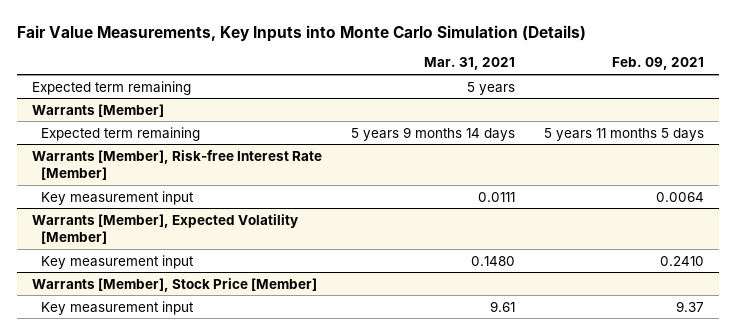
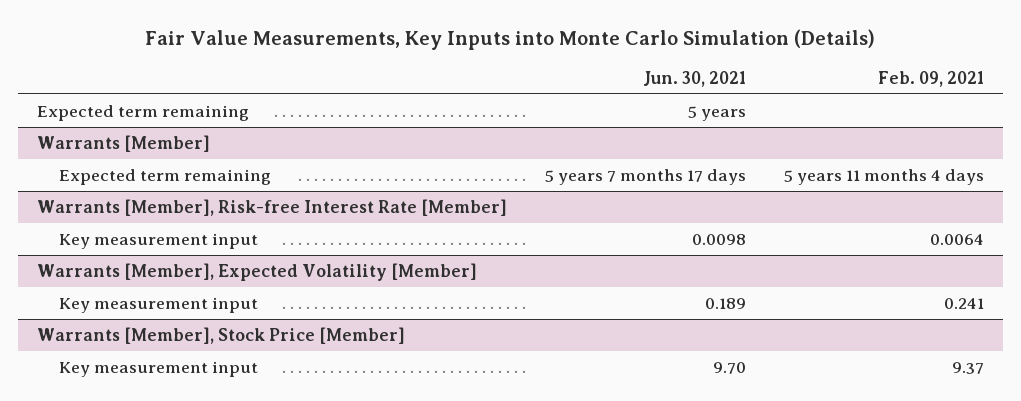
- | Mar. 31, 2021 | Feb. 09, 2021
+ | Jun. 30, 2021 | Feb. 09, 2021
@ Warrants [Member]
- Expected term remaining | 5 years 9 months 14 days | 5 years 11 months 5 days
+ Expected term remaining | 5 years 7 months 17 days | 5 years 11 months 4 days
@ Warrants [Member], Expected Volatility [Member]
- Key measurement input | 0.1480 | 0.2410
+ Key measurement input | 0.189 | 0.241

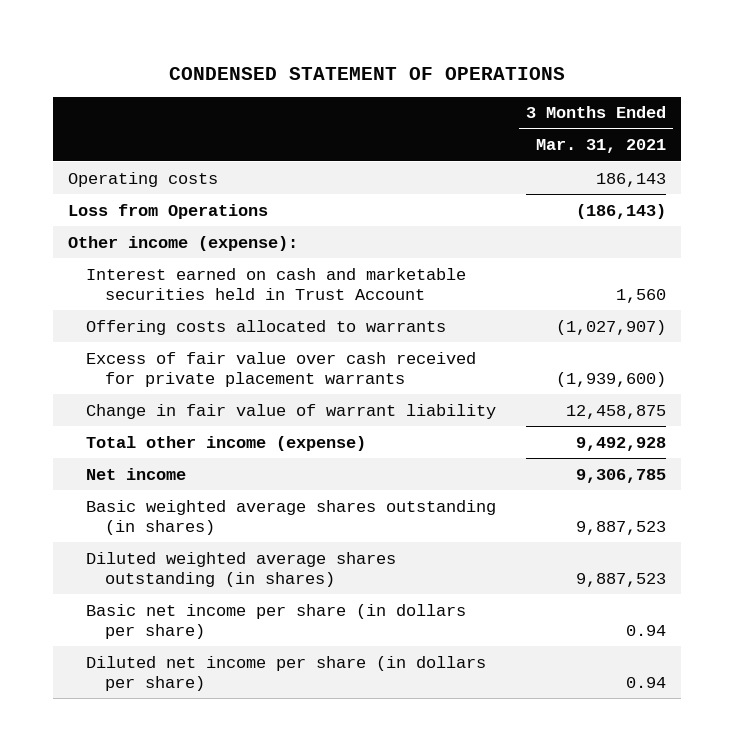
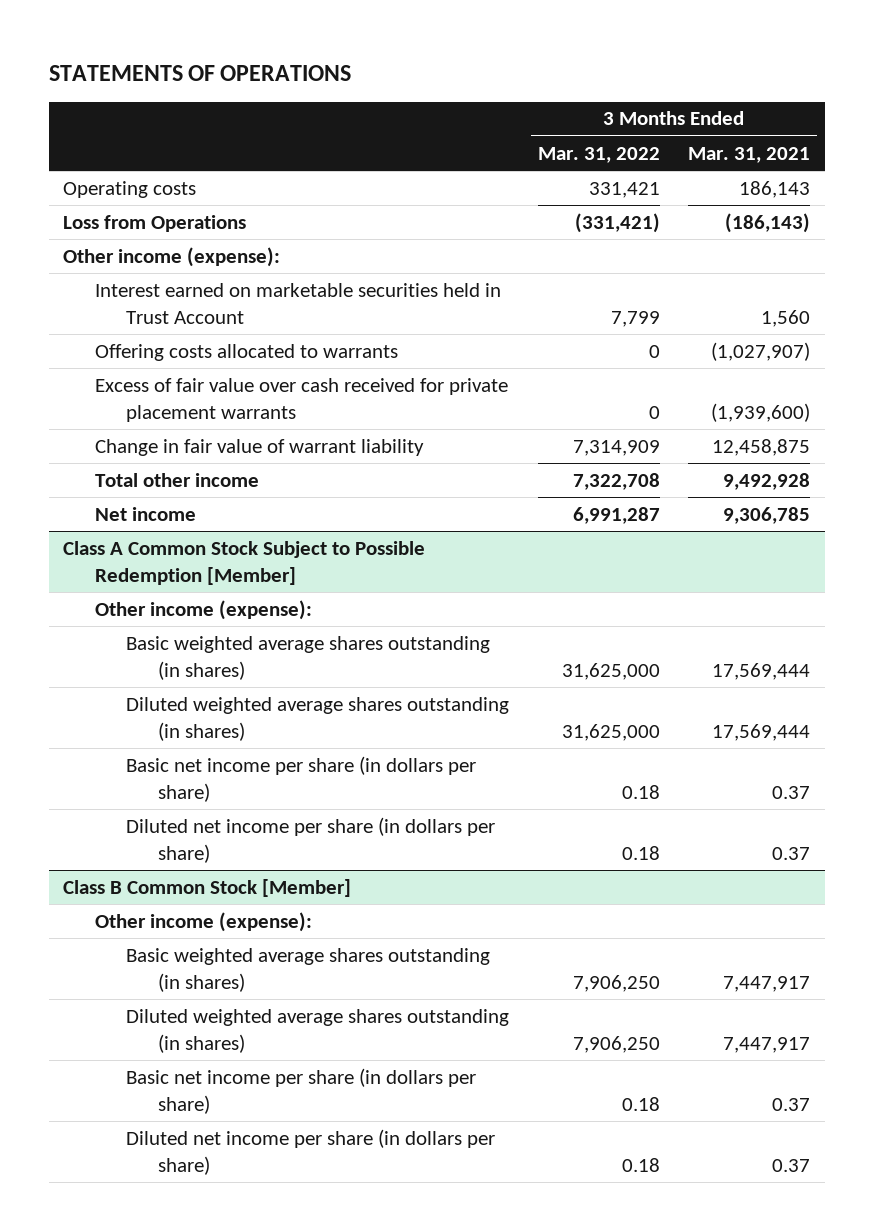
- CONDENSED STATEMENT OF OPERATIONS
+ STATEMENTS OF OPERATIONS
- | 3 Months Ended Mar. 31, 2021
+ | 3 Months Ended Mar. 31, 2022 | 3 Months Ended Mar. 31, 2021
- Interest earned on cash and marketable securities held in Trust Account | 1,560
+ Interest earned on marketable securities held in Trust Account | 7,799 | 1,560
- Total other income (expense) | 9,492,928
+ Total other income | 7,322,708 | 9,492,928
- Basic weighted average shares outstanding (in shares) | 9,887,523
- Diluted weighted average shares outstanding (in shares) | 9,887,523
- Basic net income per share (in dollars per share) | 0.94
- Diluted net income per share (in dollars per share) | 0.94
+ Class A Common Stock Subject to Possible Redemption [Member]
+ Other income (expense):
+ Basic weighted average shares outstanding (in shares) | 31,625,000 | 17,569,444
+ Diluted weighted average shares outstanding (in shares) | 31,625,000 | 17,569,444
+ Basic net income per share (in dollars per share) | 0.18 | 0.37
+ Diluted net income per share (in dollars per share) | 0.18 | 0.37
+ Class B Common Stock [Member]
+ Other income (expense):
+ Basic weighted average shares outstanding (in shares) | 7,906,250 | 7,447,917
+ Diluted weighted average shares outstanding (in shares) | 7,906,250 | 7,447,917
+ Basic net income per share (in dollars per share) | 0.18 | 0.37
+ Diluted net income per share (in dollars per share) | 0.18 | 0.37

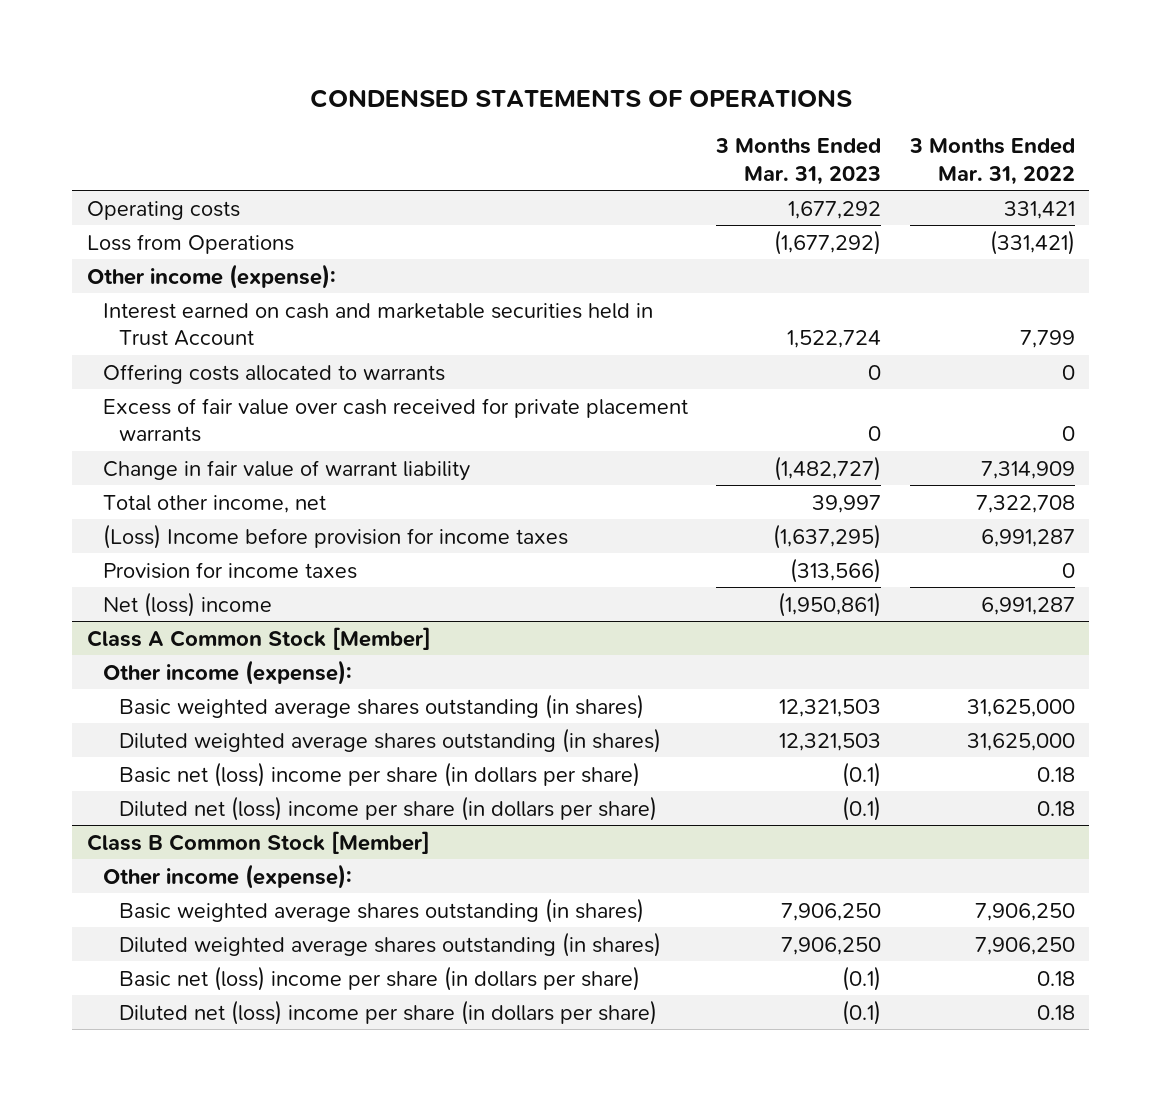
- STATEMENTS OF OPERATIONS
+ CONDENSED STATEMENTS OF OPERATIONS
- | 3 Months Ended Mar. 31, 2022 | 3 Months Ended Mar. 31, 2021
+ | 3 Months Ended Mar. 31, 2023 | 3 Months Ended Mar. 31, 2022
- Interest earned on marketable securities held in Trust Account | 7,799 | 1,560
+ Interest earned on cash and marketable securities held in Trust Account | 1,522,724 | 7,799
- Total other income | 7,322,708 | 9,492,928
- Net income | 6,991,287 | 9,306,785
- Class A Common Stock Subject to Possible Redemption [Member]
+ Total other income, net | 39,997 | 7,322,708
+ (Loss) Income before provision for income taxes | (1,637,295) | 6,991,287
+ Provision for income taxes | (313,566) | 0
+ Net (loss) income | (1,950,861) | 6,991,287
+ Class A Common Stock [Member]
- Basic net income per share (in dollars per share) | 0.18 | 0.37
- Diluted net income per share (in dollars per share) | 0.18 | 0.37
+ Basic net (loss) income per share (in dollars per share) | (0.1) | 0.18
+ Diluted net (loss) income per share (in dollars per share) | (0.1) | 0.18
@ Class B Common Stock [Member]
- Basic net income per share (in dollars per share) | 0.18 | 0.37
- Diluted net income per share (in dollars per share) | 0.18 | 0.37
+ Basic net (loss) income per share (in dollars per share) | (0.1) | 0.18
+ Diluted net (loss) income per share (in dollars per share) | (0.1) | 0.18

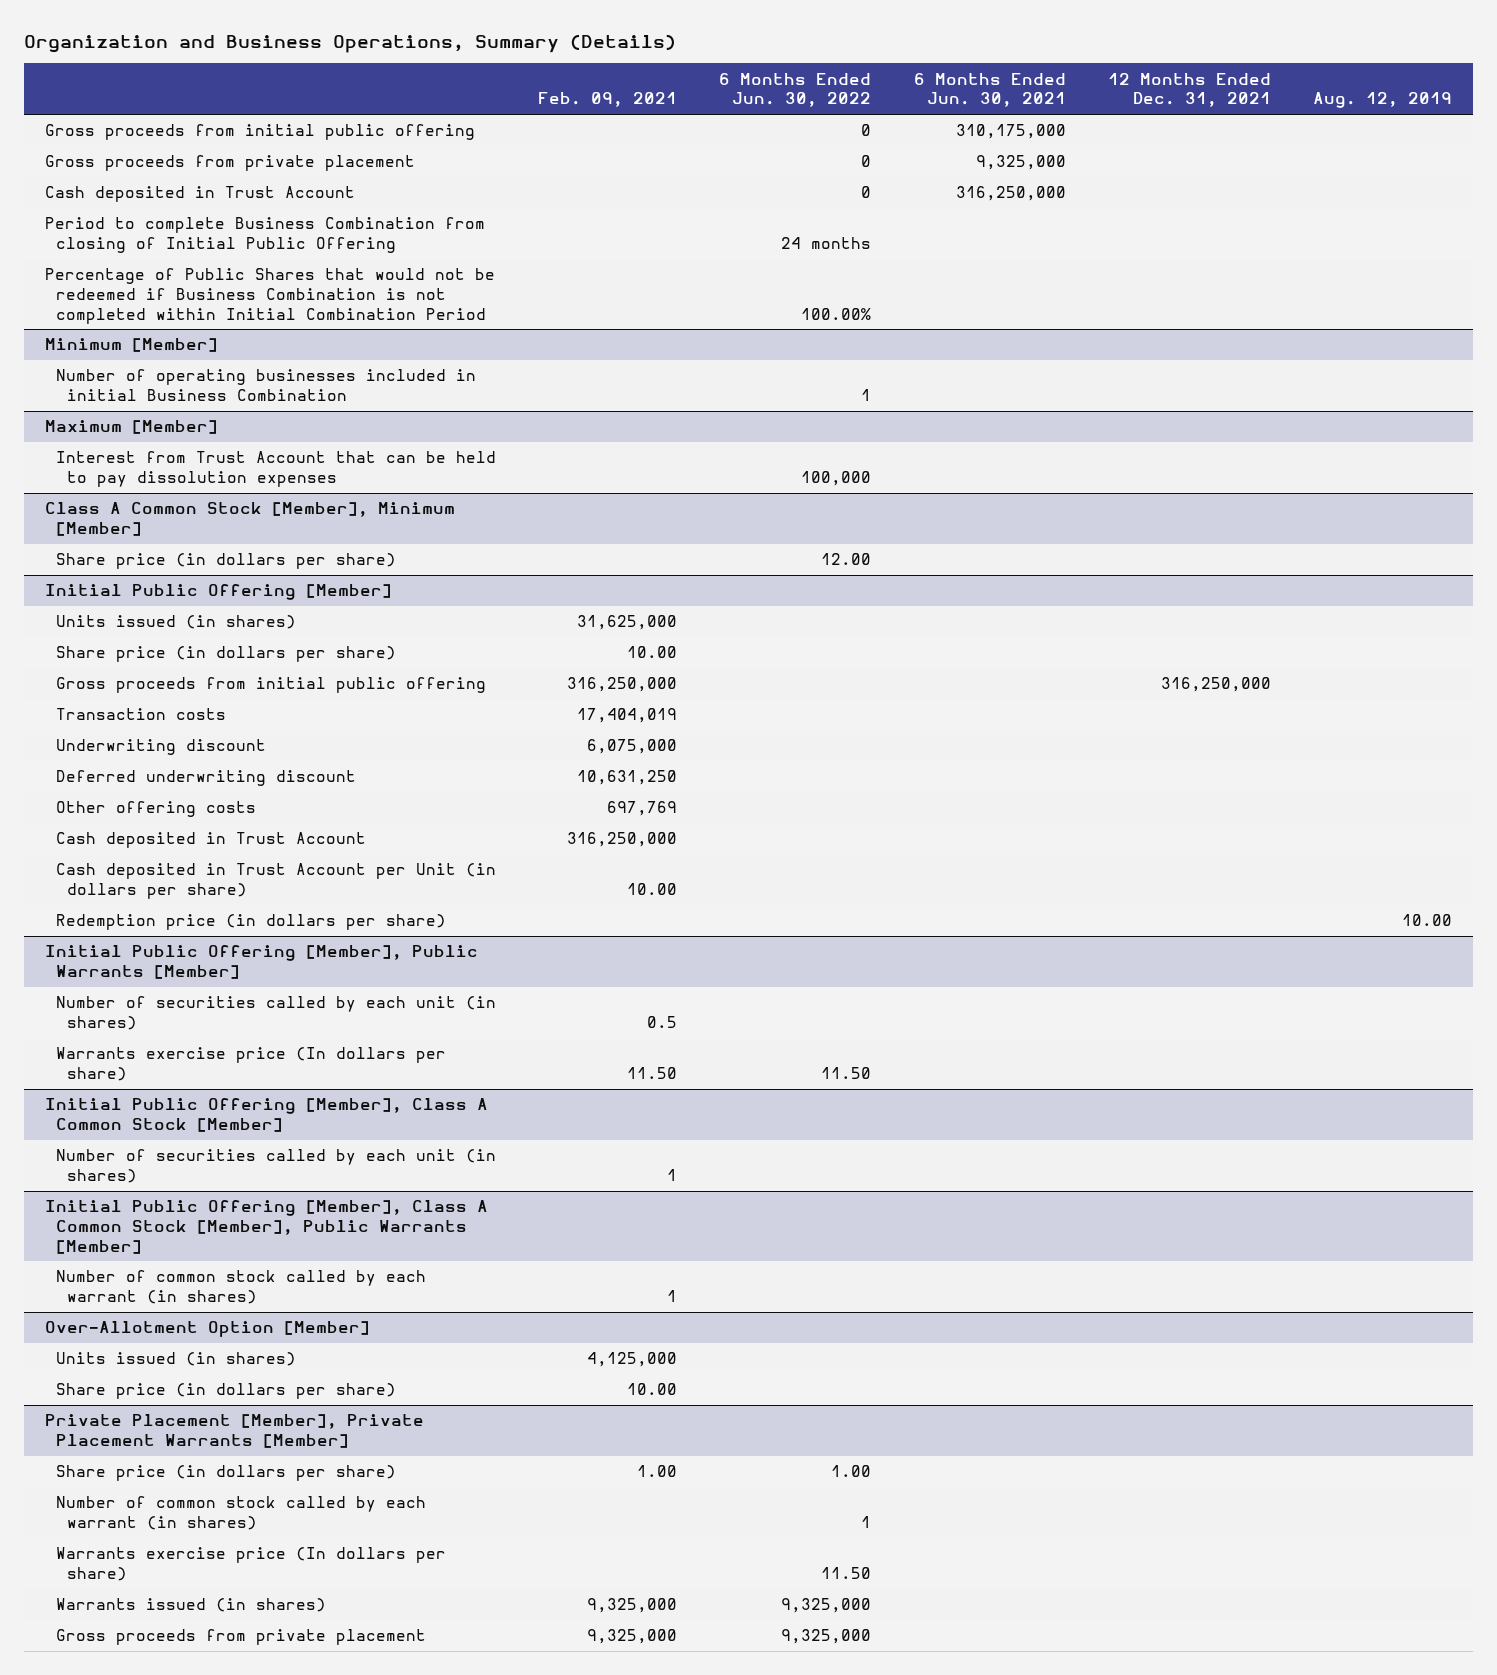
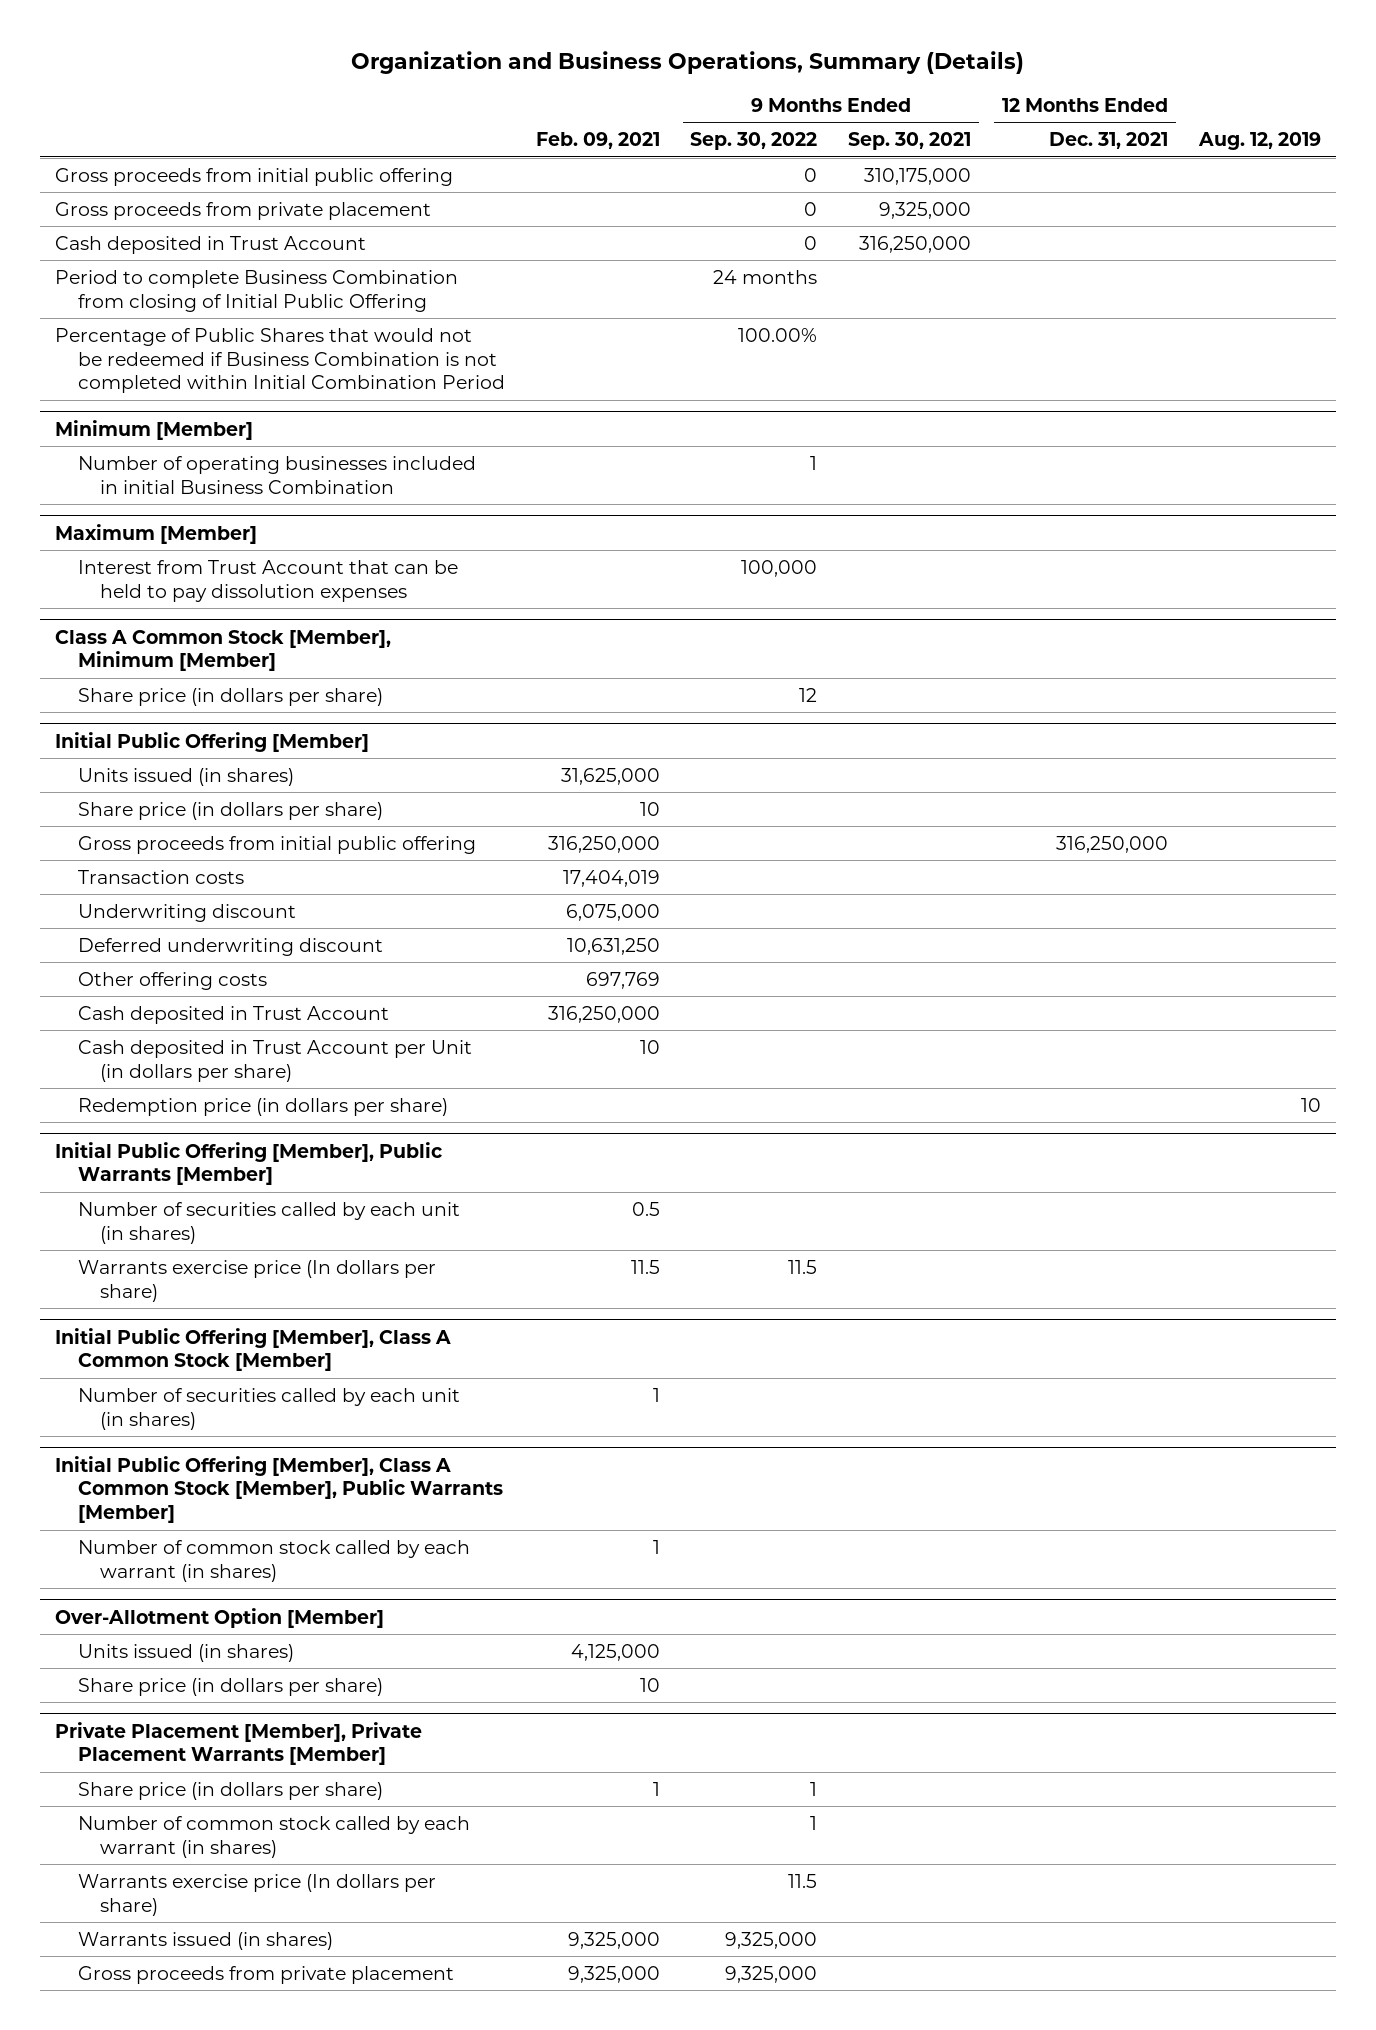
- | Feb. 09, 2021 | 6 Months Ended Jun. 30, 2022 | 6 Months Ended Jun. 30, 2021 | 12 Months Ended Dec. 31, 2021 | Aug. 12, 2019
+ | Feb. 09, 2021 | 9 Months Ended Sep. 30, 2022 | 9 Months Ended Sep. 30, 2021 | 12 Months Ended Dec. 31, 2021 | Aug. 12, 2019
@ Initial Public Offering [Member]
- Share price (in dollars per share) | 10.00 | | | |
+ Share price (in dollars per share) | 10 | | | |
- Cash deposited in Trust Account per Unit (in dollars per share) | 10.00 | | | |
- Redemption price (in dollars per share) | | | | | 10.00
+ Cash deposited in Trust Account per Unit (in dollars per share) | 10 | | | |
+ Redemption price (in dollars per share) | | | | | 10
@ Initial Public Offering [Member], Public Warrants [Member]
- Warrants exercise price (In dollars per share) | 11.50 | 11.50 | | |
+ Warrants exercise price (In dollars per share) | 11.5 | 11.5 | | |
@ Over-Allotment Option [Member]
- Share price (in dollars per share) | 10.00 | | | |
+ Share price (in dollars per share) | 10 | | | |
@ Private Placement [Member], Private Placement Warrants [Member]
- Share price (in dollars per share) | 1.00 | 1.00 | | |
+ Share price (in dollars per share) | 1 | 1 | | |

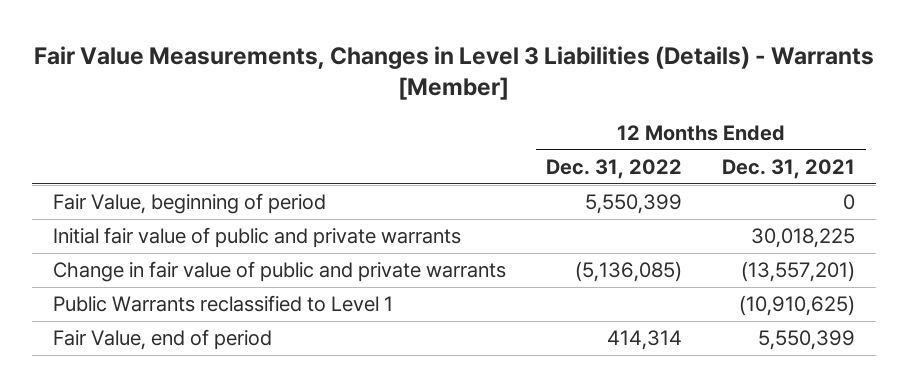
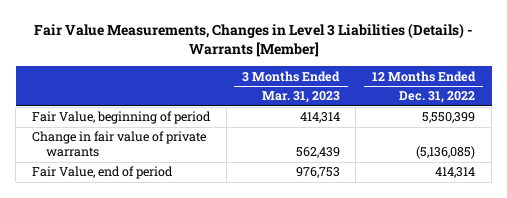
- | 12 Months Ended Dec. 31, 2022 | 12 Months Ended Dec. 31, 2021
+ | 3 Months Ended Mar. 31, 2023 | 12 Months Ended Dec. 31, 2022
- Initial fair value of public and private warrants | | 30,018,225
- Change in fair value of public and private warrants | (5,136,085) | (13,557,201)
- Public Warrants reclassified to Level 1 | | (10,910,625)
+ Change in fair value of private warrants | 562,439 | (5,136,085)

